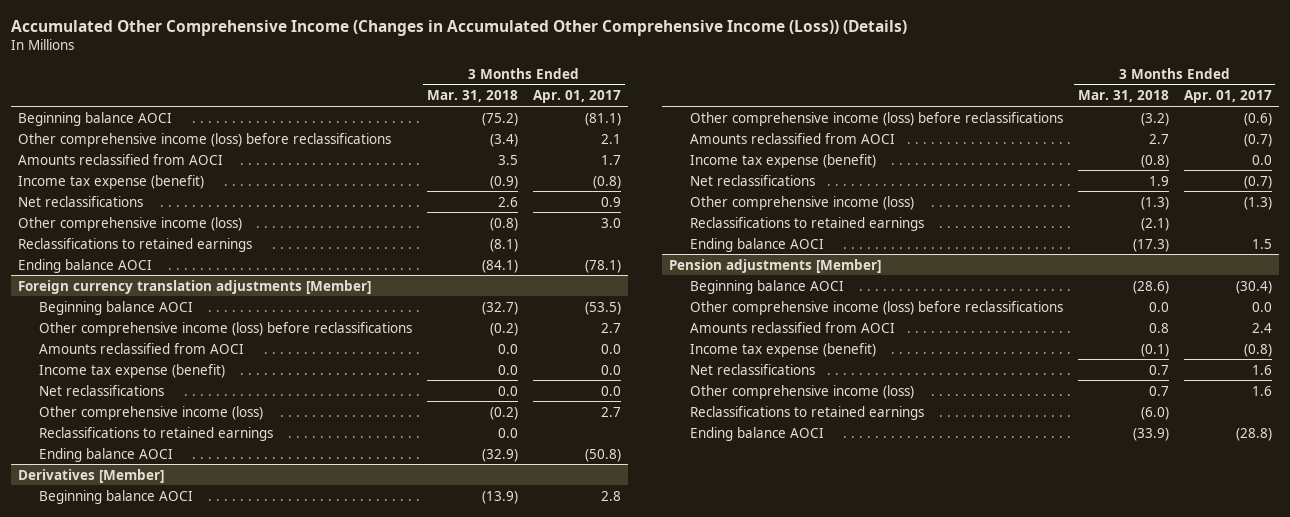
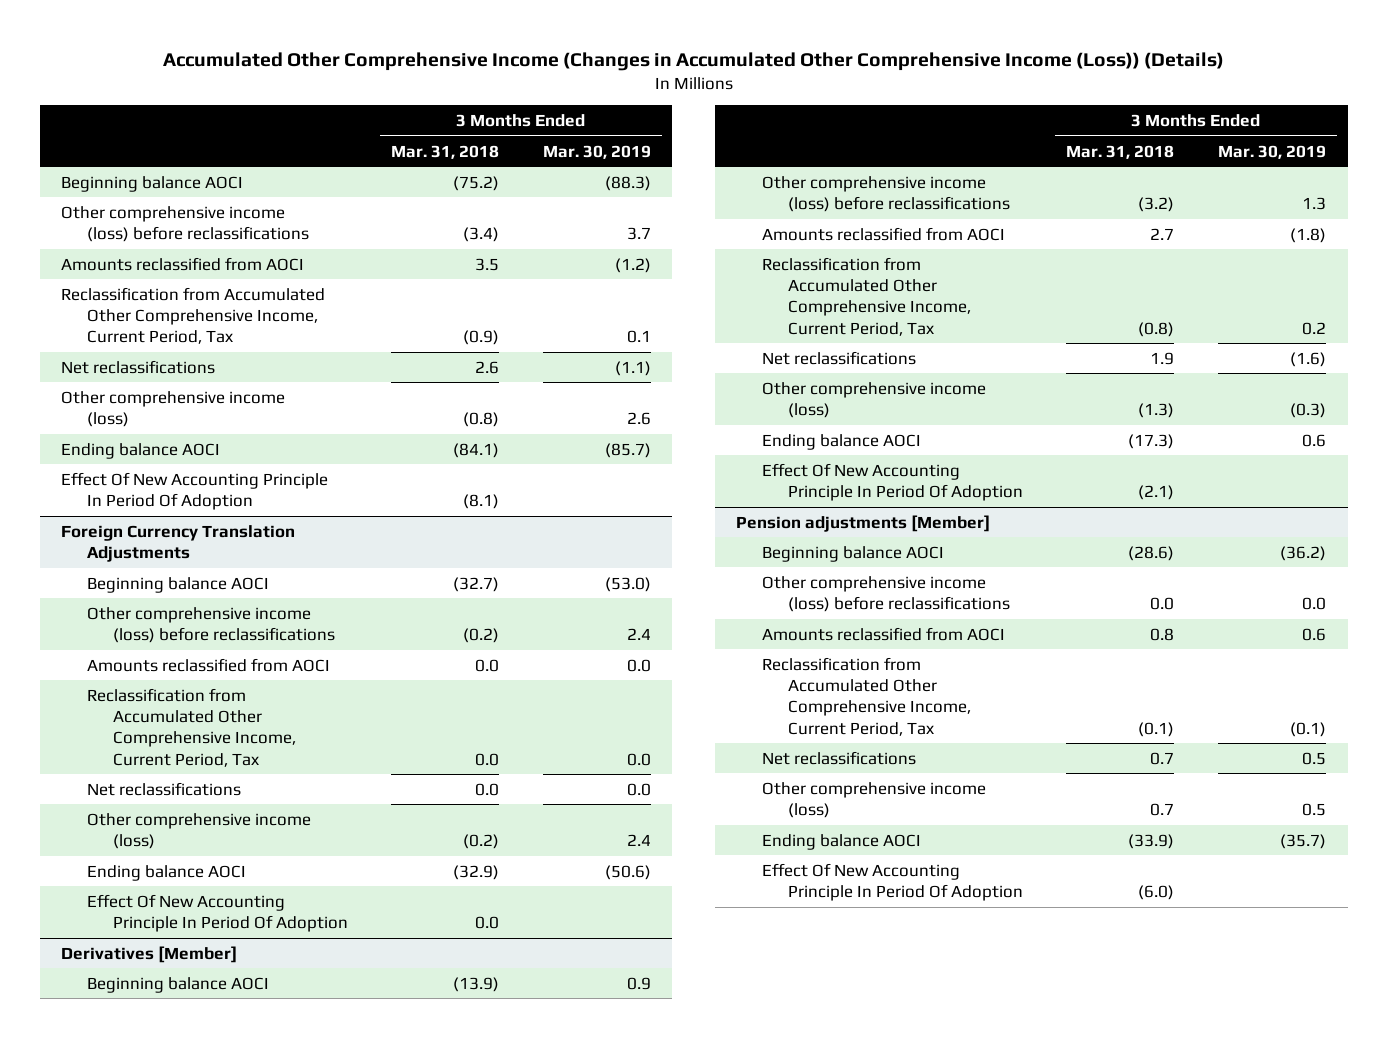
- | 3 Months Ended Mar. 31, 2018 | 3 Months Ended Apr. 01, 2017
+ | 3 Months Ended Mar. 31, 2018 | 3 Months Ended Mar. 30, 2019
- Income tax expense (benefit) | (0.9) | (0.8)
+ Reclassification from Accumulated Other Comprehensive Income, Current Period, Tax | (0.9) | 0.1
- Reclassifications to retained earnings | (8.1) |
- Foreign currency translation adjustments [Member]
+ Effect Of New Accounting Principle In Period Of Adoption | (8.1) |
+ Foreign Currency Translation Adjustments
- Income tax expense (benefit) | 0.0 | 0.0
+ Reclassification from Accumulated Other Comprehensive Income, Current Period, Tax | 0.0 | 0.0
- Reclassifications to retained earnings | 0.0 |
+ Effect Of New Accounting Principle In Period Of Adoption | 0.0 |
@ Derivatives [Member]
- Income tax expense (benefit) | (0.8) | 0.0
+ Reclassification from Accumulated Other Comprehensive Income, Current Period, Tax | (0.8) | 0.2
- Reclassifications to retained earnings | (2.1) |
+ Effect Of New Accounting Principle In Period Of Adoption | (2.1) |
@ Pension adjustments [Member]
- Income tax expense (benefit) | (0.1) | (0.8)
+ Reclassification from Accumulated Other Comprehensive Income, Current Period, Tax | (0.1) | (0.1)
- Reclassifications to retained earnings | (6.0) |
+ Effect Of New Accounting Principle In Period Of Adoption | (6.0) |

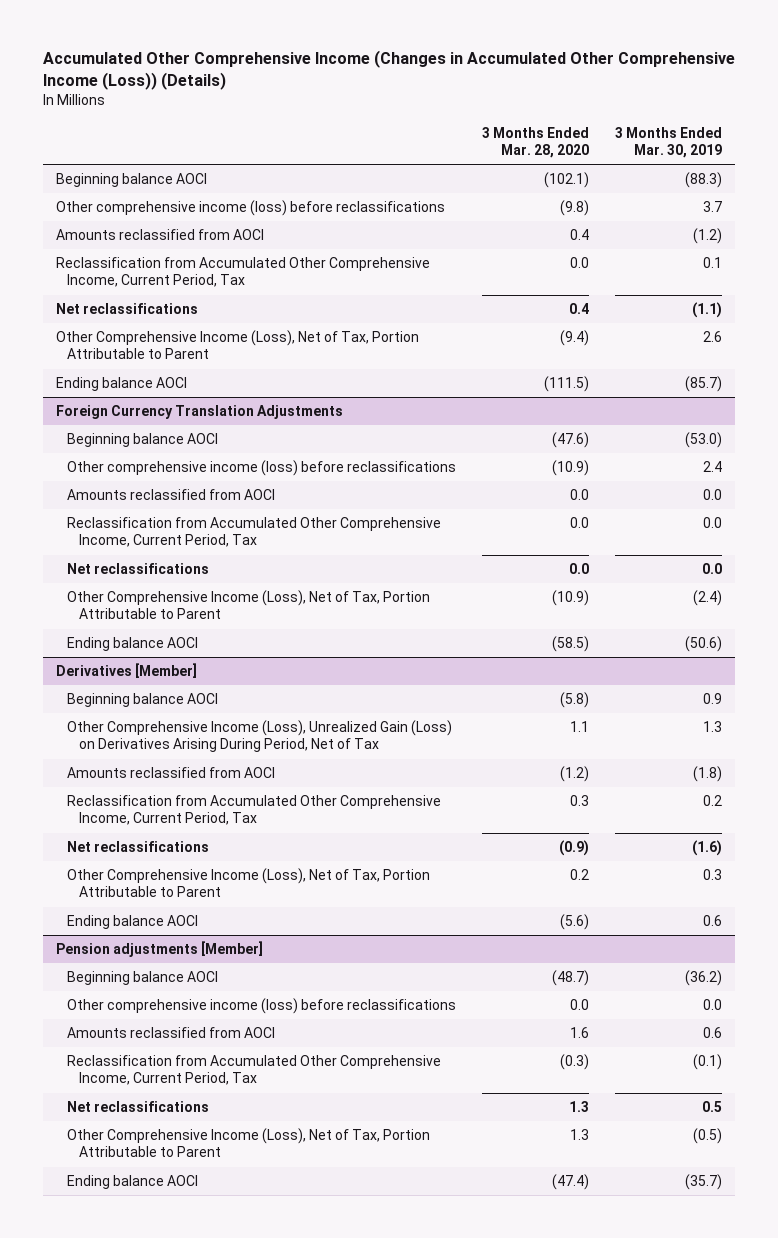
- | 3 Months Ended Mar. 31, 2018 | 3 Months Ended Mar. 30, 2019
+ | 3 Months Ended Mar. 28, 2020 | 3 Months Ended Mar. 30, 2019
- Other comprehensive income (loss) | (0.8) | 2.6
+ Other Comprehensive Income (Loss), Net of Tax, Portion Attributable to Parent | (9.4) | 2.6
- Effect Of New Accounting Principle In Period Of Adoption | (8.1) |
@ Foreign Currency Translation Adjustments
- Other comprehensive income (loss) | (0.2) | 2.4
+ Other Comprehensive Income (Loss), Net of Tax, Portion Attributable to Parent | (10.9) | (2.4)
- Effect Of New Accounting Principle In Period Of Adoption | 0.0 |
@ Derivatives [Member]
- Other comprehensive income (loss) before reclassifications | (3.2) | 1.3
+ Other Comprehensive Income (Loss), Unrealized Gain (Loss) on Derivatives Arising During Period, Net of Tax | 1.1 | 1.3
- Other comprehensive income (loss) | (1.3) | (0.3)
+ Other Comprehensive Income (Loss), Net of Tax, Portion Attributable to Parent | 0.2 | 0.3
- Effect Of New Accounting Principle In Period Of Adoption | (2.1) |
@ Pension adjustments [Member]
- Other comprehensive income (loss) | 0.7 | 0.5
+ Other Comprehensive Income (Loss), Net of Tax, Portion Attributable to Parent | 1.3 | (0.5)
- Effect Of New Accounting Principle In Period Of Adoption | (6.0) |

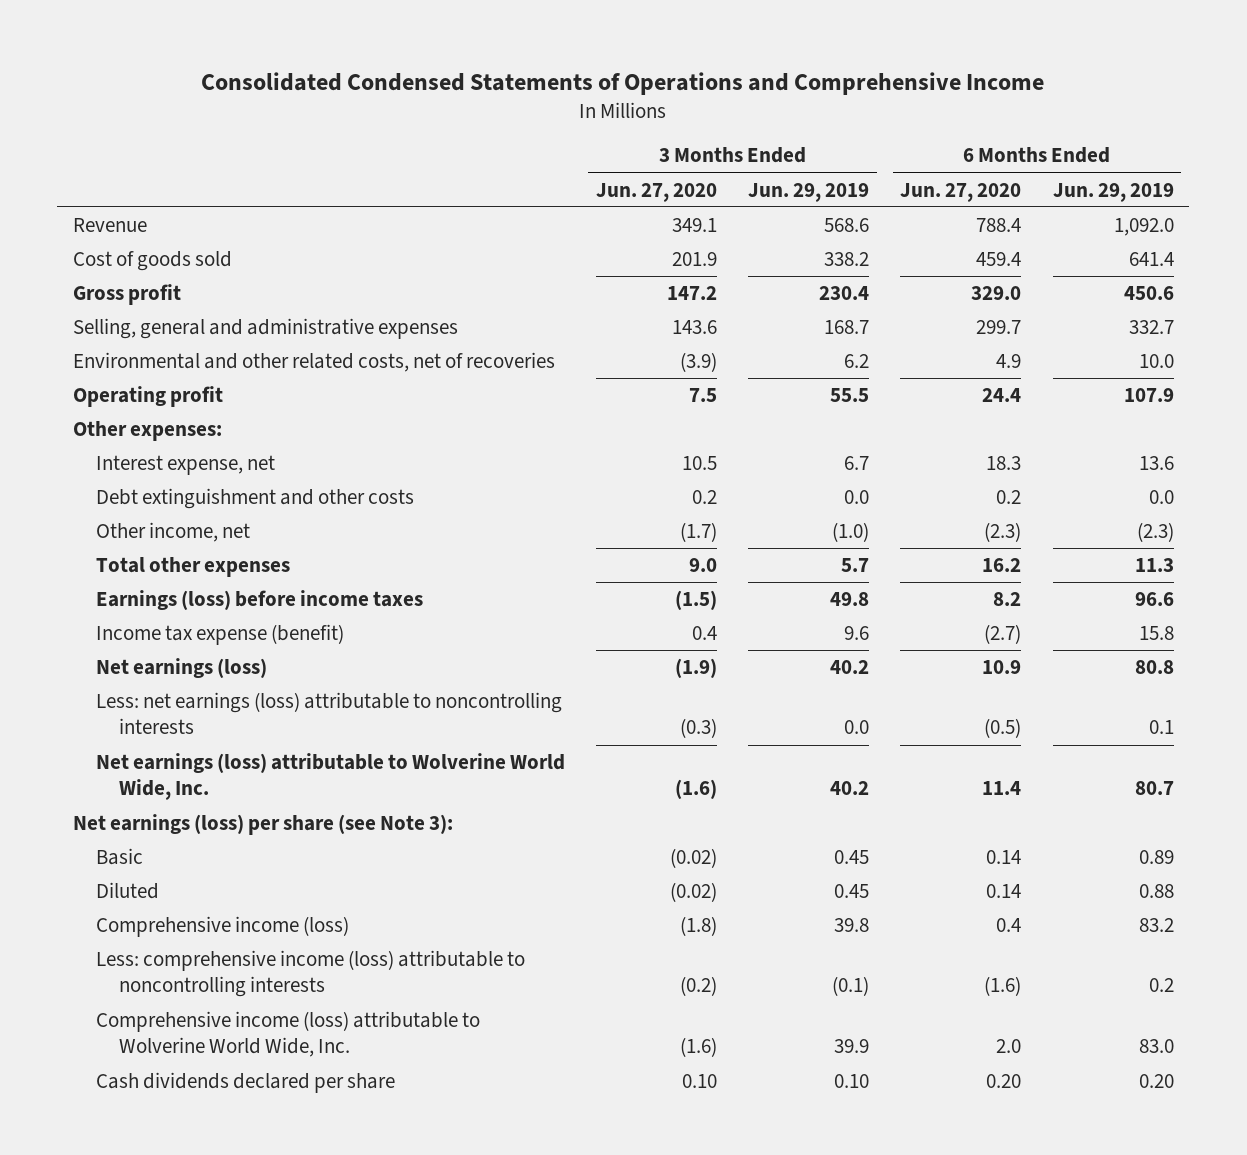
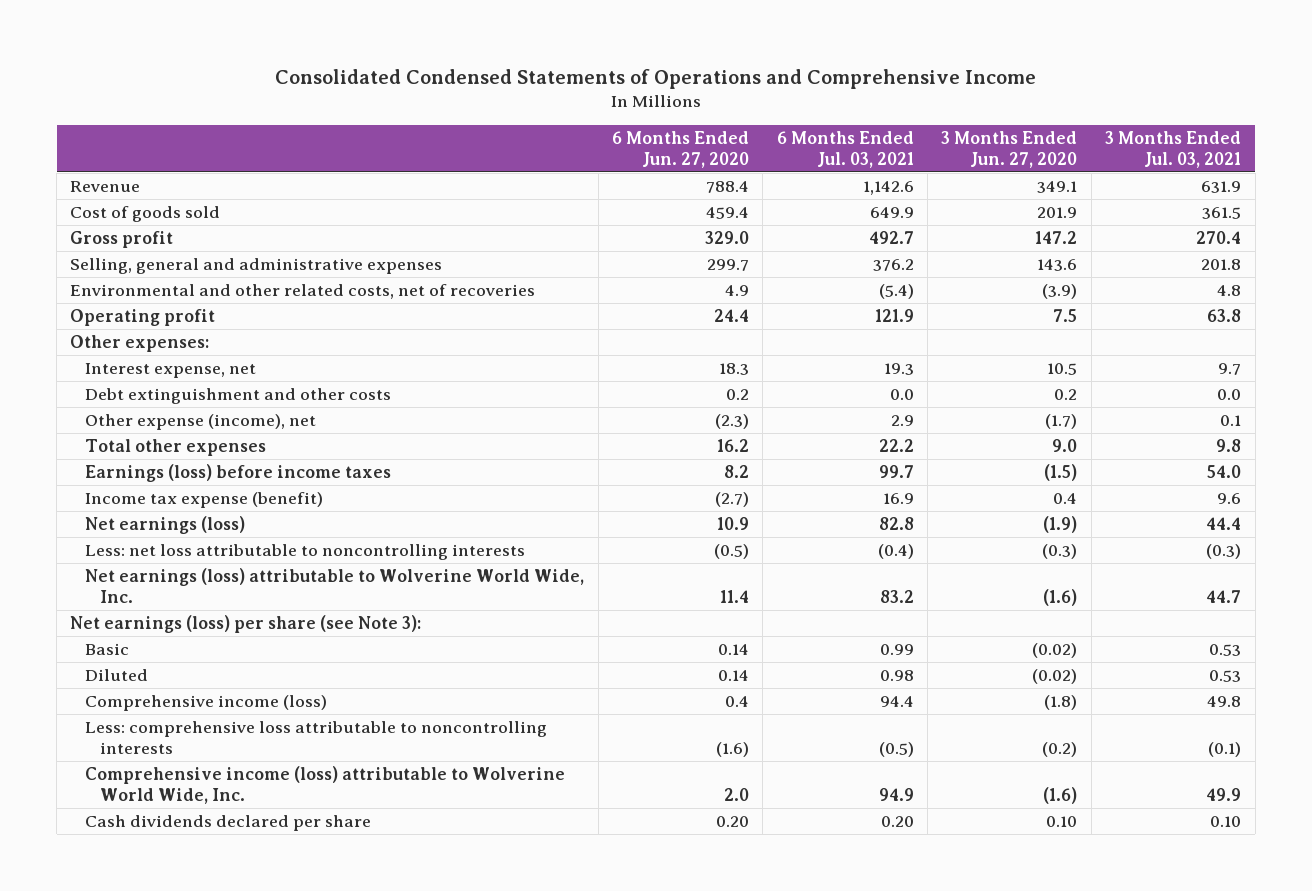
- | 3 Months Ended Jun. 27, 2020 | 3 Months Ended Jun. 29, 2019 | 6 Months Ended Jun. 27, 2020 | 6 Months Ended Jun. 29, 2019
+ | 6 Months Ended Jun. 27, 2020 | 6 Months Ended Jul. 03, 2021 | 3 Months Ended Jun. 27, 2020 | 3 Months Ended Jul. 03, 2021
- Other income, net | (1.7) | (1.0) | (2.3) | (2.3)
+ Other expense (income), net | (2.3) | 2.9 | (1.7) | 0.1
- Less: net earnings (loss) attributable to noncontrolling interests | (0.3) | 0.0 | (0.5) | 0.1
+ Less: net loss attributable to noncontrolling interests | (0.5) | (0.4) | (0.3) | (0.3)
- Less: comprehensive income (loss) attributable to noncontrolling interests | (0.2) | (0.1) | (1.6) | 0.2
+ Less: comprehensive loss attributable to noncontrolling interests | (1.6) | (0.5) | (0.2) | (0.1)

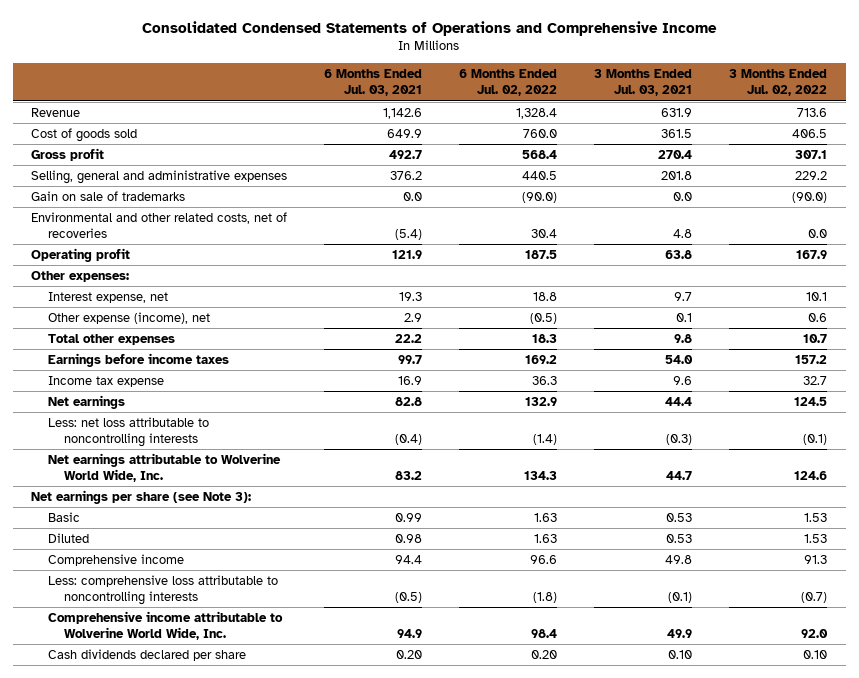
- | 6 Months Ended Jun. 27, 2020 | 6 Months Ended Jul. 03, 2021 | 3 Months Ended Jun. 27, 2020 | 3 Months Ended Jul. 03, 2021
+ | 6 Months Ended Jul. 03, 2021 | 6 Months Ended Jul. 02, 2022 | 3 Months Ended Jul. 03, 2021 | 3 Months Ended Jul. 02, 2022
+ Gain on sale of trademarks | 0.0 | (90.0) | 0.0 | (90.0)
- Debt extinguishment and other costs | 0.2 | 0.0 | 0.2 | 0.0
- Earnings (loss) before income taxes | 8.2 | 99.7 | (1.5) | 54.0
- Income tax expense (benefit) | (2.7) | 16.9 | 0.4 | 9.6
- Net earnings (loss) | 10.9 | 82.8 | (1.9) | 44.4
+ Earnings before income taxes | 99.7 | 169.2 | 54.0 | 157.2
+ Income tax expense | 16.9 | 36.3 | 9.6 | 32.7
+ Net earnings | 82.8 | 132.9 | 44.4 | 124.5
- Net earnings (loss) attributable to Wolverine World Wide, Inc. | 11.4 | 83.2 | (1.6) | 44.7
- Net earnings (loss) per share (see Note 3):
+ Net earnings attributable to Wolverine World Wide, Inc. | 83.2 | 134.3 | 44.7 | 124.6
+ Net earnings per share (see Note 3):
- Comprehensive income (loss) | 0.4 | 94.4 | (1.8) | 49.8
+ Comprehensive income | 94.4 | 96.6 | 49.8 | 91.3
- Comprehensive income (loss) attributable to Wolverine World Wide, Inc. | 2.0 | 94.9 | (1.6) | 49.9
+ Comprehensive income attributable to Wolverine World Wide, Inc. | 94.9 | 98.4 | 49.9 | 92.0

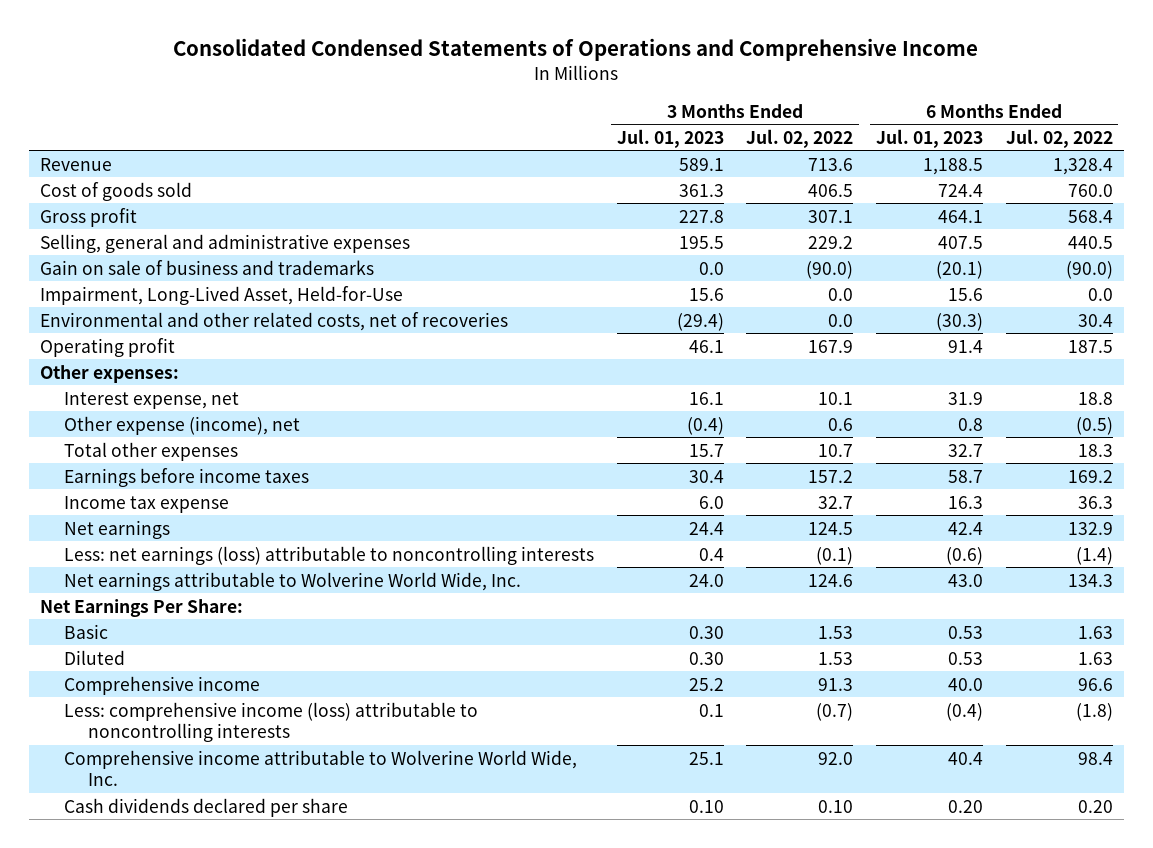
- | 6 Months Ended Jul. 03, 2021 | 6 Months Ended Jul. 02, 2022 | 3 Months Ended Jul. 03, 2021 | 3 Months Ended Jul. 02, 2022
+ | 3 Months Ended Jul. 01, 2023 | 3 Months Ended Jul. 02, 2022 | 6 Months Ended Jul. 01, 2023 | 6 Months Ended Jul. 02, 2022
- Gain on sale of trademarks | 0.0 | (90.0) | 0.0 | (90.0)
+ Gain on sale of business and trademarks | 0.0 | (90.0) | (20.1) | (90.0)
+ Impairment, Long-Lived Asset, Held-for-Use | 15.6 | 0.0 | 15.6 | 0.0
- Less: net loss attributable to noncontrolling interests | (0.4) | (1.4) | (0.3) | (0.1)
+ Less: net earnings (loss) attributable to noncontrolling interests | 0.4 | (0.1) | (0.6) | (1.4)
- Net earnings per share (see Note 3):
+ Net Earnings Per Share:
- Less: comprehensive loss attributable to noncontrolling interests | (0.5) | (1.8) | (0.1) | (0.7)
+ Less: comprehensive income (loss) attributable to noncontrolling interests | 0.1 | (0.7) | (0.4) | (1.8)

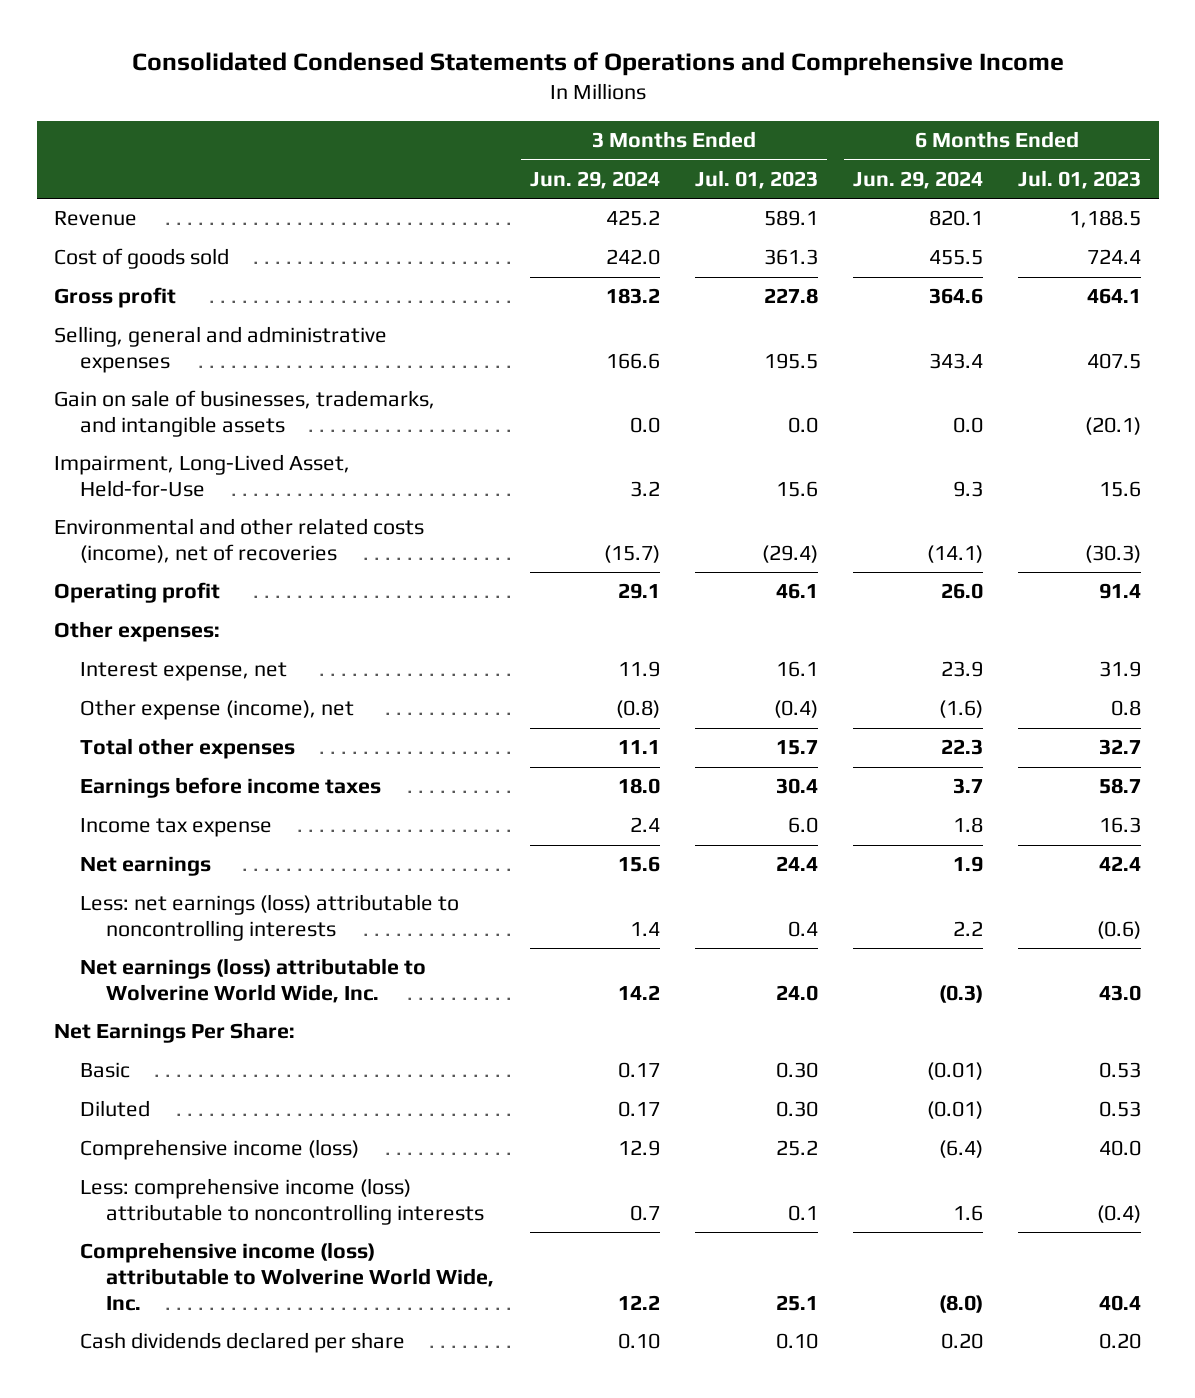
- | 3 Months Ended Jul. 01, 2023 | 3 Months Ended Jul. 02, 2022 | 6 Months Ended Jul. 01, 2023 | 6 Months Ended Jul. 02, 2022
+ | 3 Months Ended Jun. 29, 2024 | 3 Months Ended Jul. 01, 2023 | 6 Months Ended Jun. 29, 2024 | 6 Months Ended Jul. 01, 2023
- Gain on sale of business and trademarks | 0.0 | (90.0) | (20.1) | (90.0)
+ Gain on sale of businesses, trademarks, and intangible assets | 0.0 | 0.0 | 0.0 | (20.1)
- Environmental and other related costs, net of recoveries | (29.4) | 0.0 | (30.3) | 30.4
+ Environmental and other related costs (income), net of recoveries | (15.7) | (29.4) | (14.1) | (30.3)
- Net earnings attributable to Wolverine World Wide, Inc. | 24.0 | 124.6 | 43.0 | 134.3
+ Net earnings (loss) attributable to Wolverine World Wide, Inc. | 14.2 | 24.0 | (0.3) | 43.0
- Comprehensive income | 25.2 | 91.3 | 40.0 | 96.6
+ Comprehensive income (loss) | 12.9 | 25.2 | (6.4) | 40.0
- Comprehensive income attributable to Wolverine World Wide, Inc. | 25.1 | 92.0 | 40.4 | 98.4
+ Comprehensive income (loss) attributable to Wolverine World Wide, Inc. | 12.2 | 25.1 | (8.0) | 40.4

